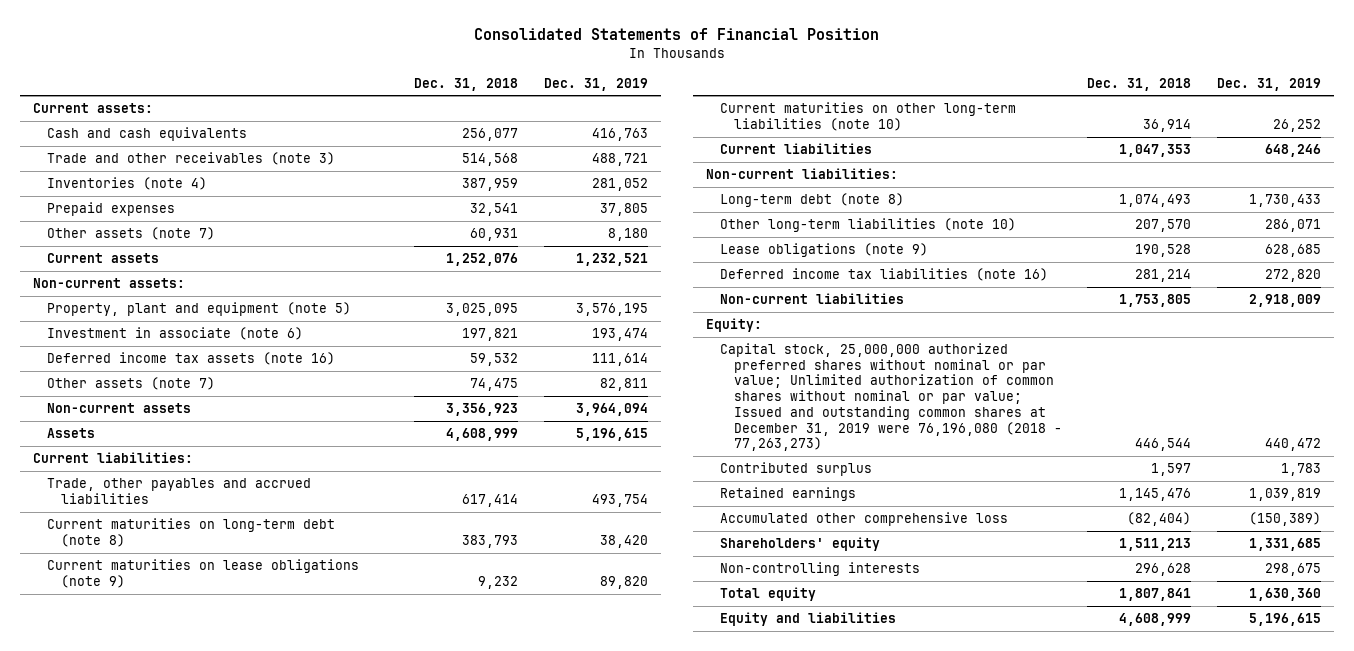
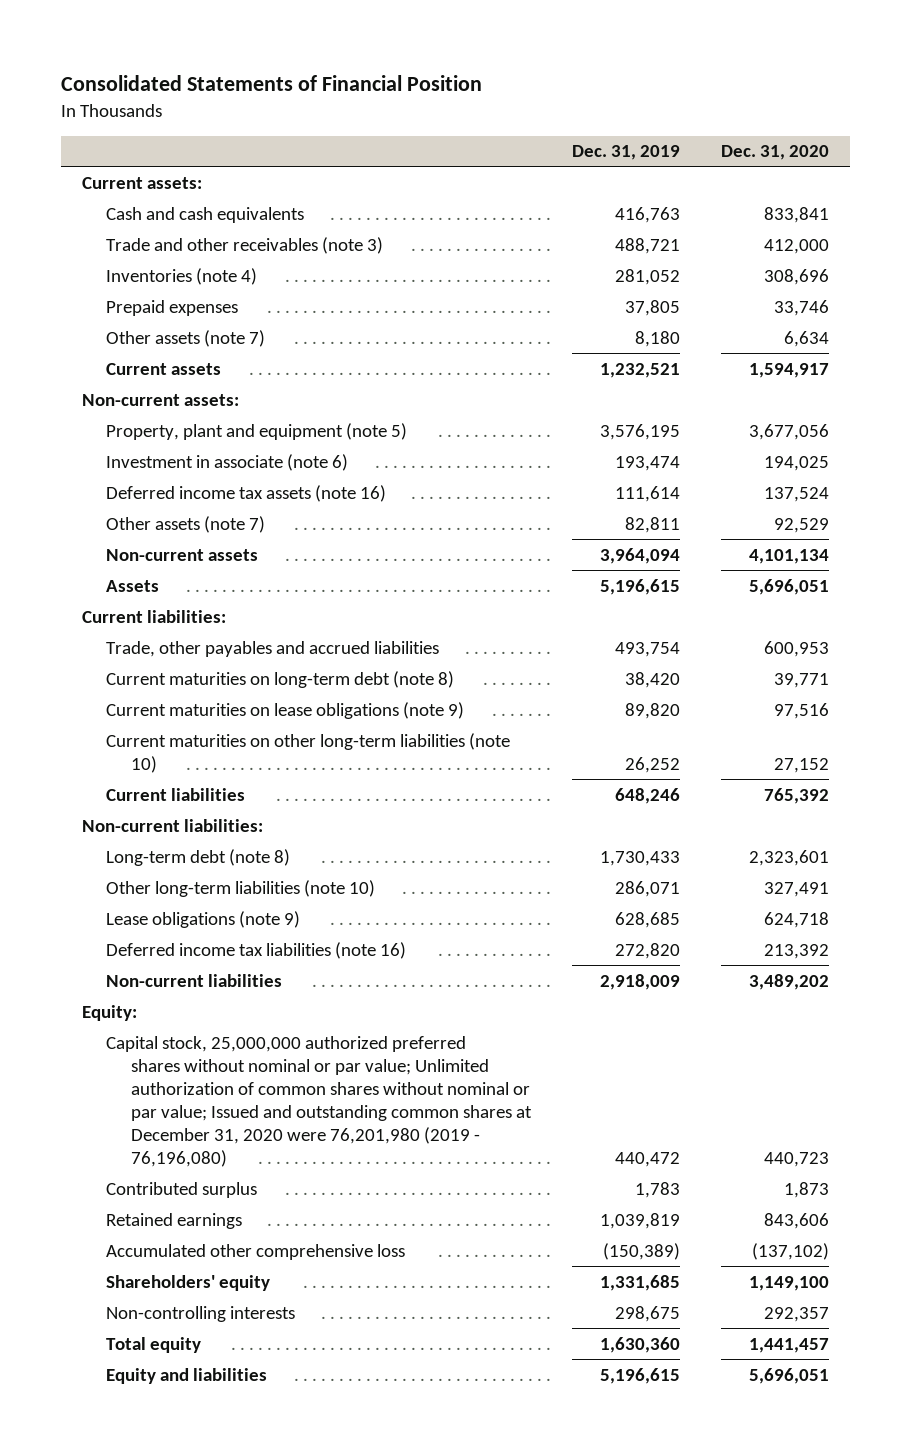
- | Dec. 31, 2018 | Dec. 31, 2019
+ | Dec. 31, 2019 | Dec. 31, 2020
- Capital stock, 25,000,000 authorized preferred shares without nominal or par value; Unlimited authorization of common shares without nominal or par value; Issued and outstanding common shares at December 31, 2019 were 76,196,080 (2018 - 77,263,273) | 446,544 | 440,472
+ Capital stock, 25,000,000 authorized preferred shares without nominal or par value; Unlimited authorization of common shares without nominal or par value; Issued and outstanding common shares at December 31, 2020 were 76,201,980 (2019 - 76,196,080) | 440,472 | 440,723

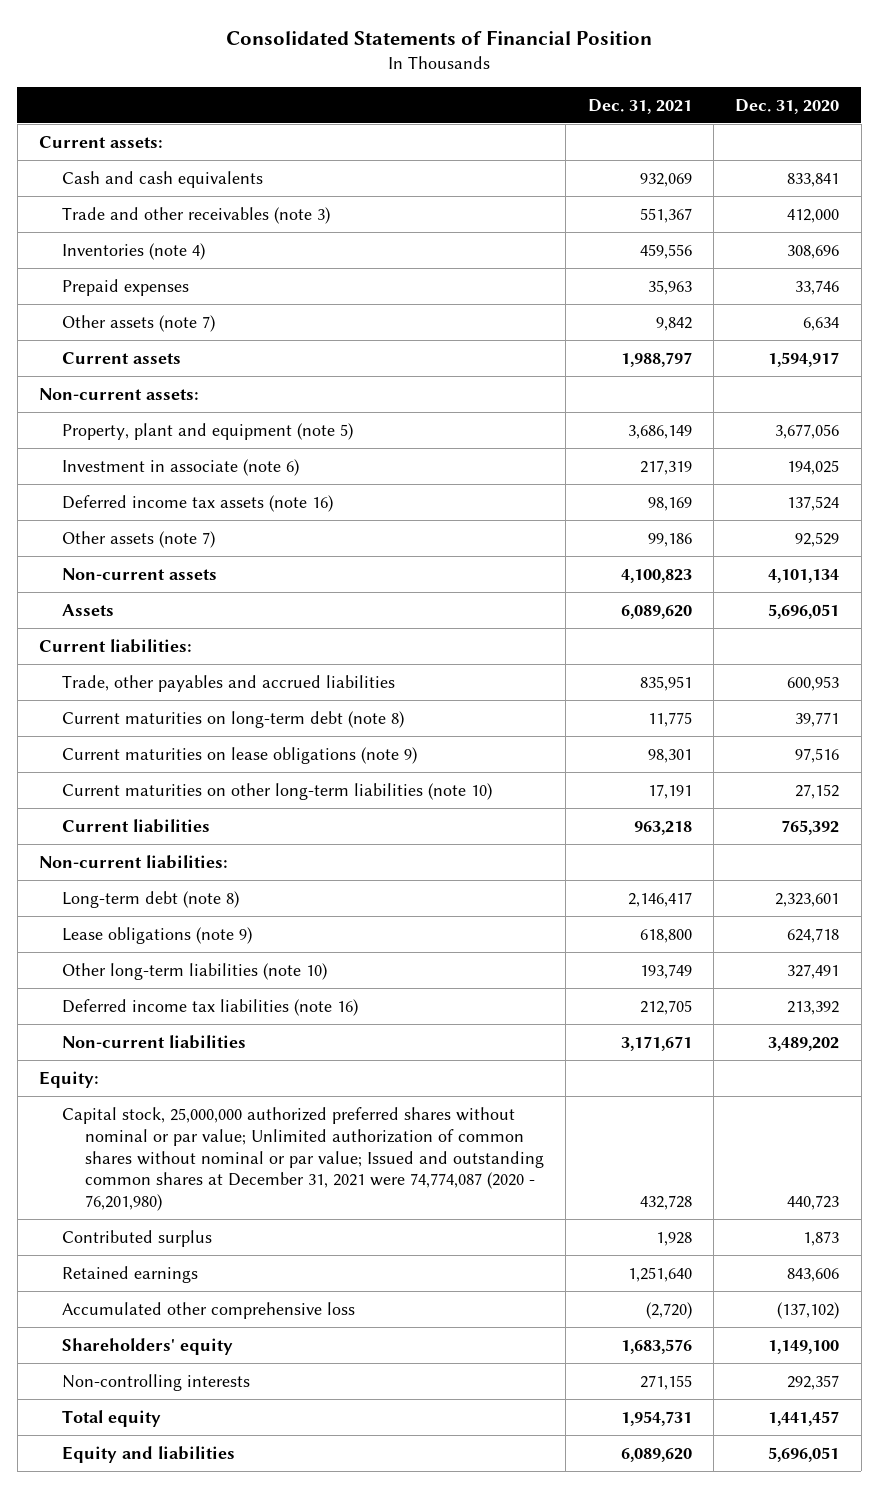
- | Dec. 31, 2019 | Dec. 31, 2020
+ | Dec. 31, 2021 | Dec. 31, 2020
moved down: Other long-term liabilities (note 10) | 193,749 | 327,491
- Capital stock, 25,000,000 authorized preferred shares without nominal or par value; Unlimited authorization of common shares without nominal or par value; Issued and outstanding common shares at December 31, 2020 were 76,201,980 (2019 - 76,196,080) | 440,472 | 440,723
+ Capital stock, 25,000,000 authorized preferred shares without nominal or par value; Unlimited authorization of common shares without nominal or par value; Issued and outstanding common shares at December 31, 2021 were 74,774,087 (2020 - 76,201,980) | 432,728 | 440,723

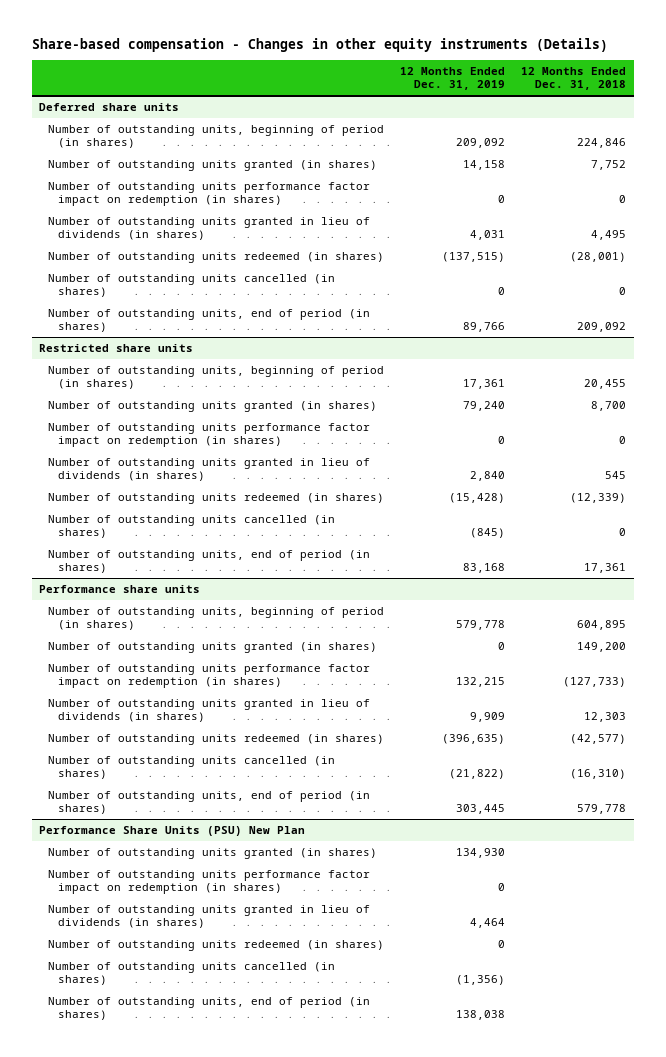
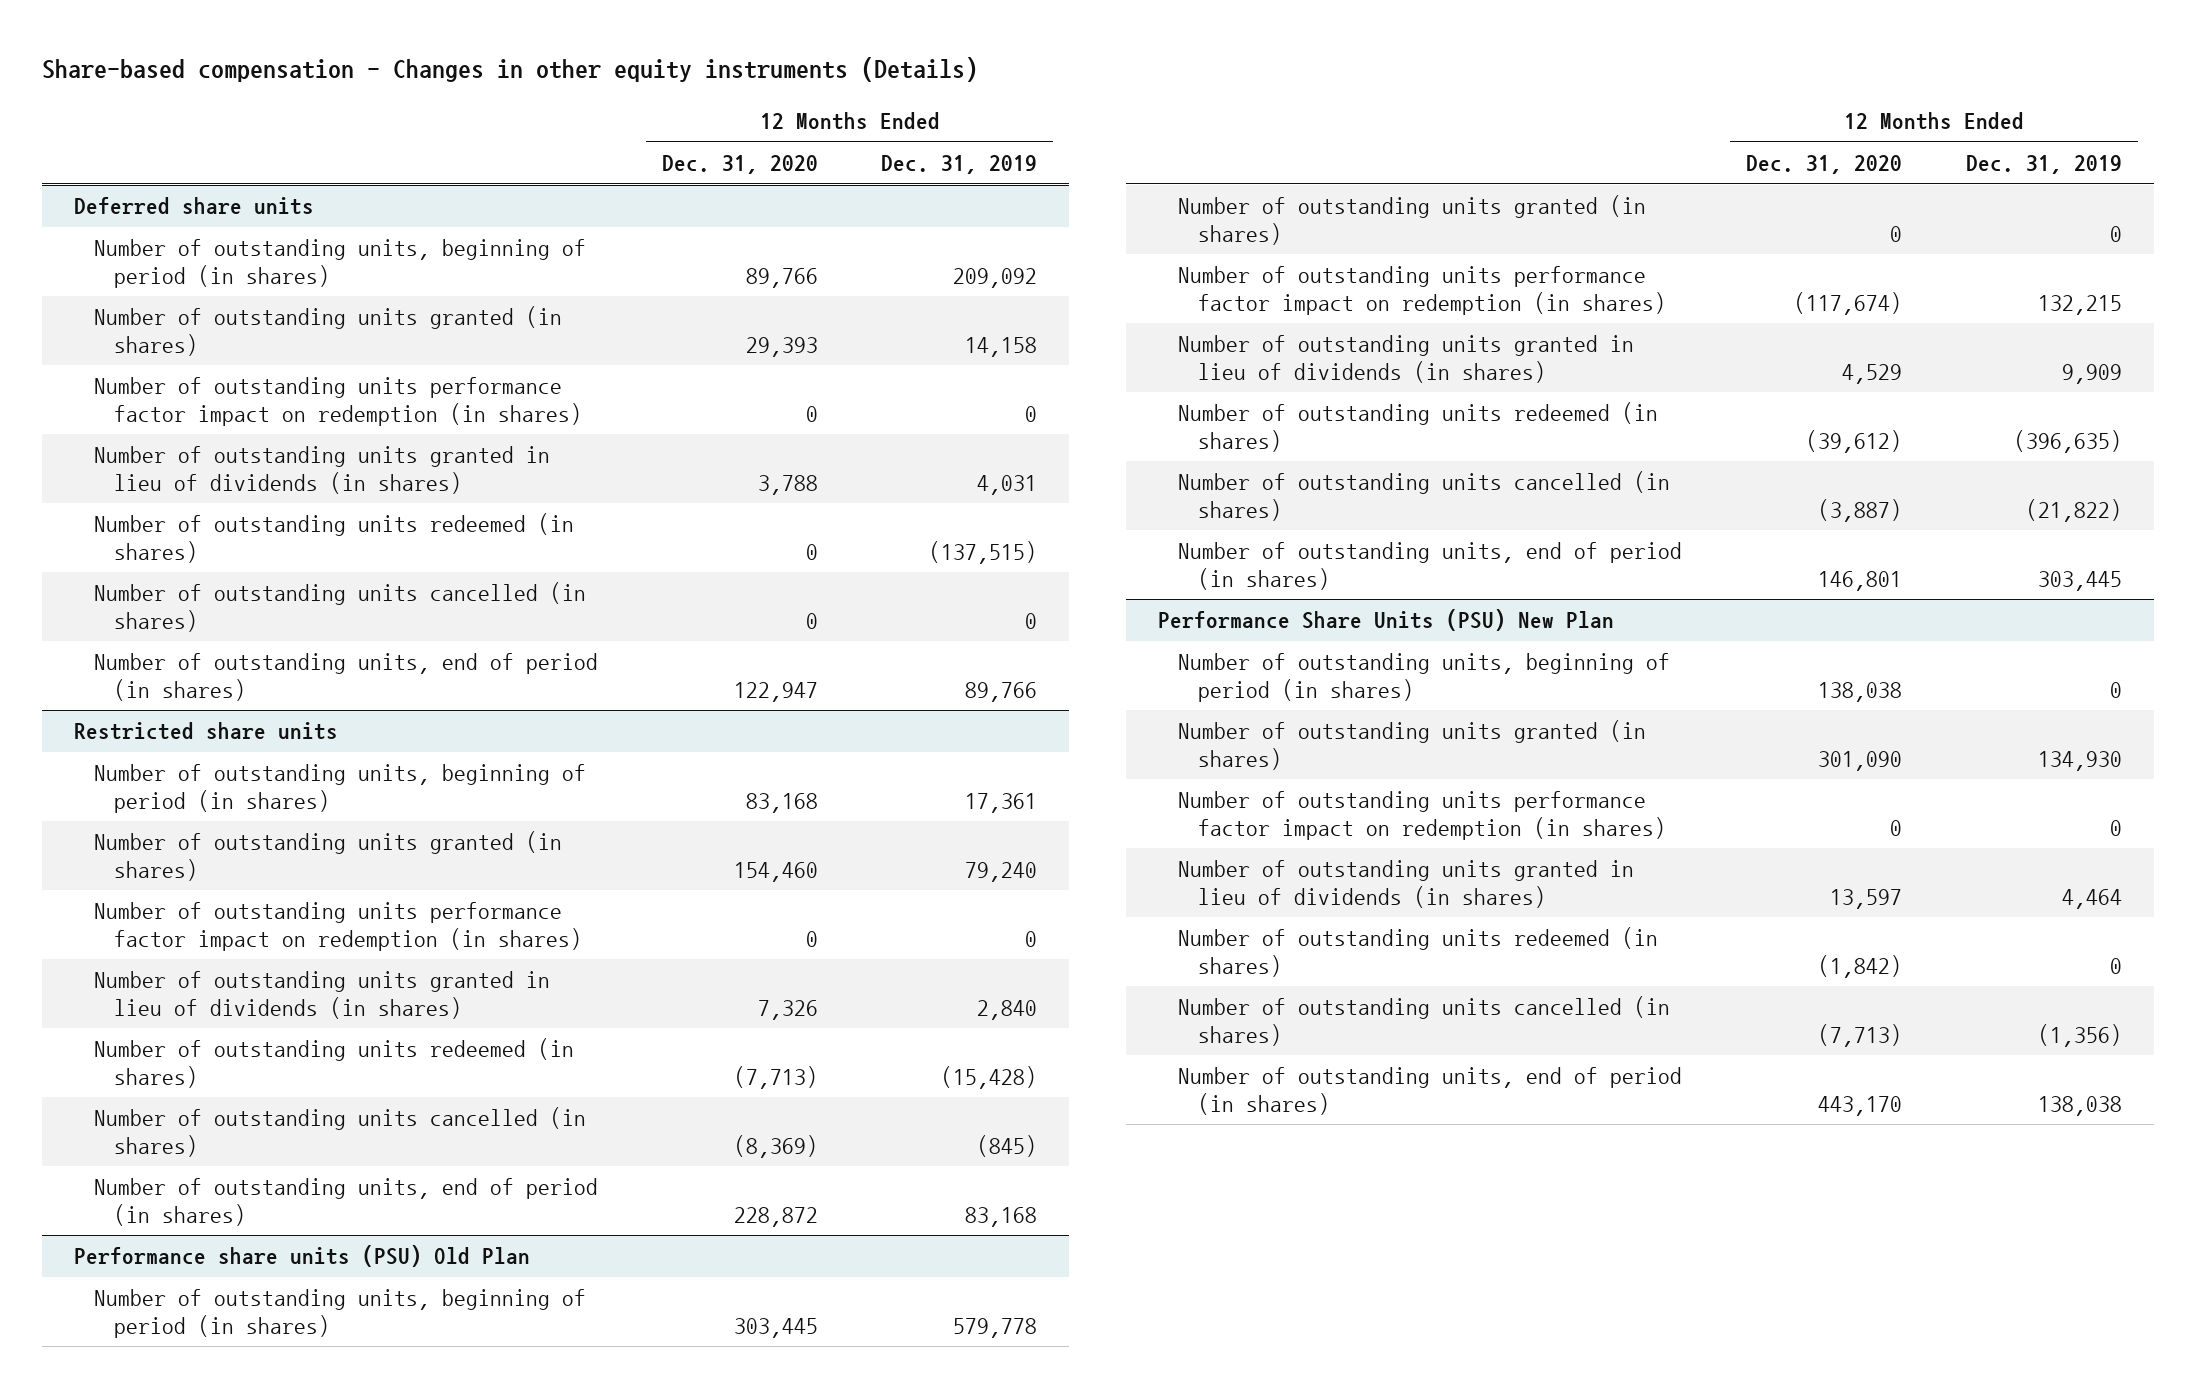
- | 12 Months Ended Dec. 31, 2019 | 12 Months Ended Dec. 31, 2018
+ | 12 Months Ended Dec. 31, 2020 | 12 Months Ended Dec. 31, 2019
- Performance share units
+ Performance share units (PSU) Old Plan
@ Performance Share Units (PSU) New Plan
+ Number of outstanding units, beginning of period (in shares) | 138,038 | 0

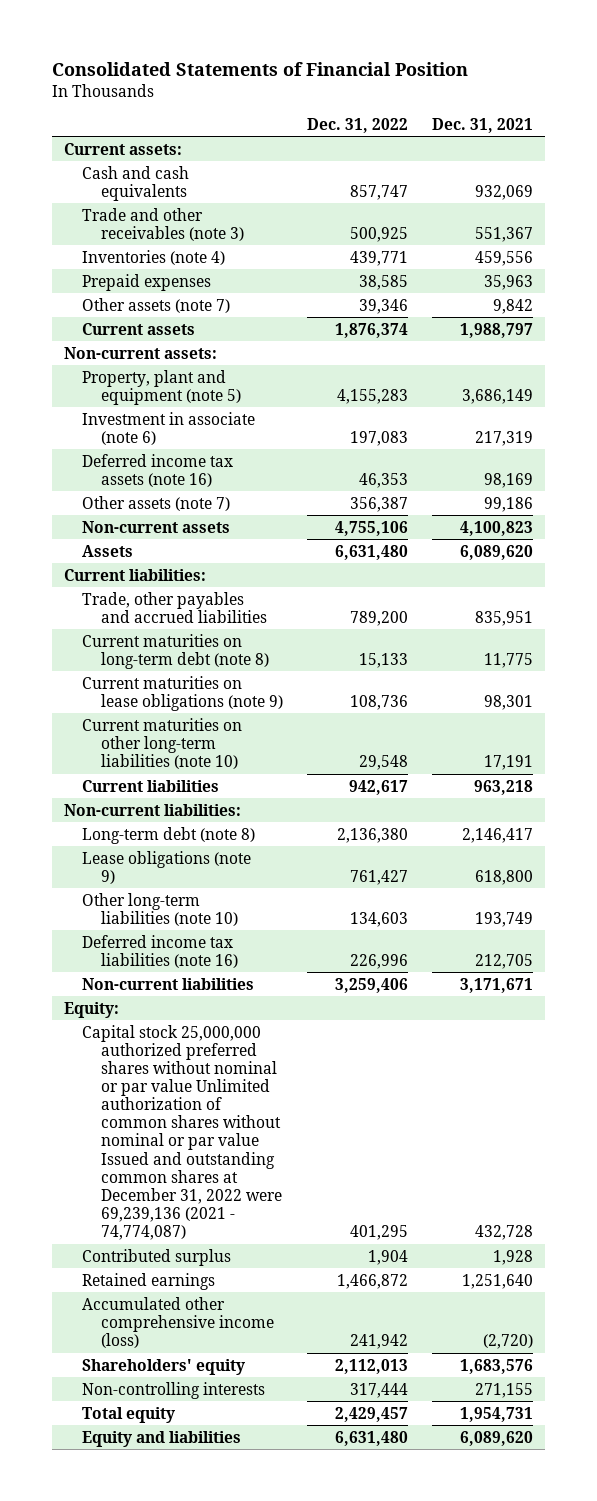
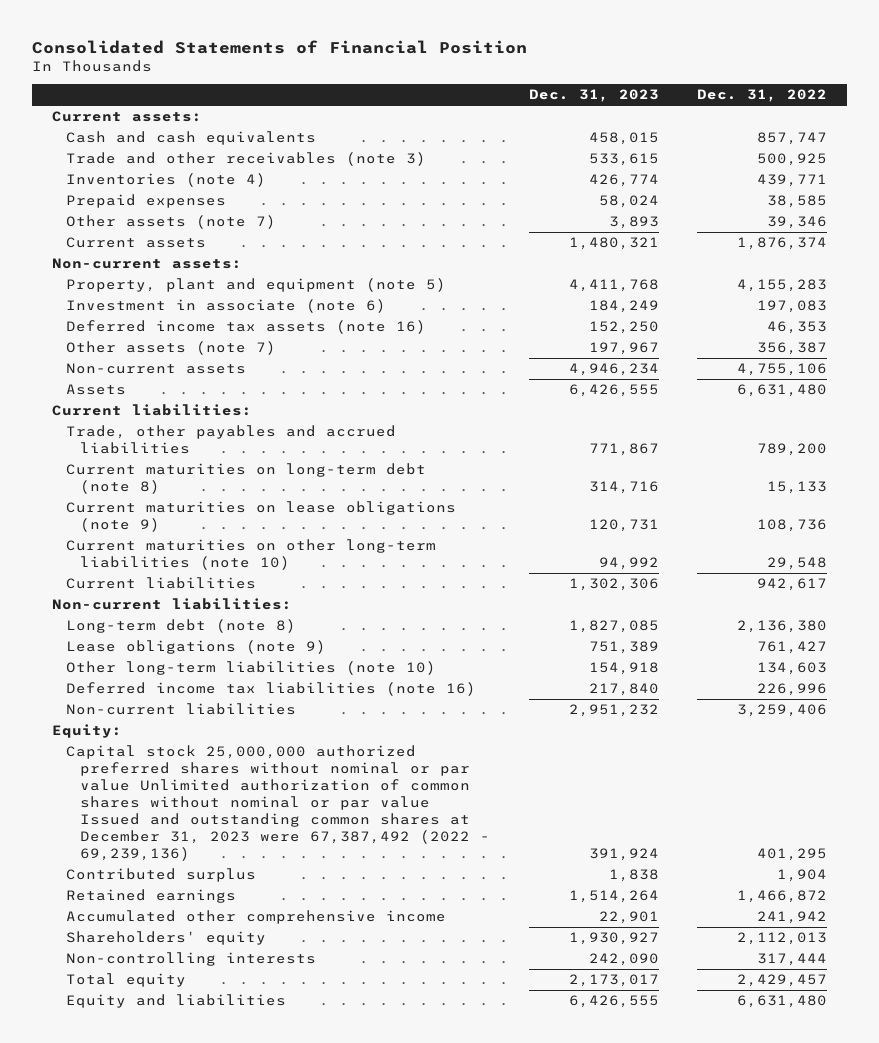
- | Dec. 31, 2022 | Dec. 31, 2021
+ | Dec. 31, 2023 | Dec. 31, 2022
- Capital stock 25,000,000 authorized preferred shares without nominal or par value Unlimited authorization of common shares without nominal or par value Issued and outstanding common shares at December 31, 2022 were 69,239,136 (2021 - 74,774,087) | 401,295 | 432,728
+ Capital stock 25,000,000 authorized preferred shares without nominal or par value Unlimited authorization of common shares without nominal or par value Issued and outstanding common shares at December 31, 2023 were 67,387,492 (2022 - 69,239,136) | 391,924 | 401,295
- Accumulated other comprehensive income (loss) | 241,942 | (2,720)
+ Accumulated other comprehensive income | 22,901 | 241,942

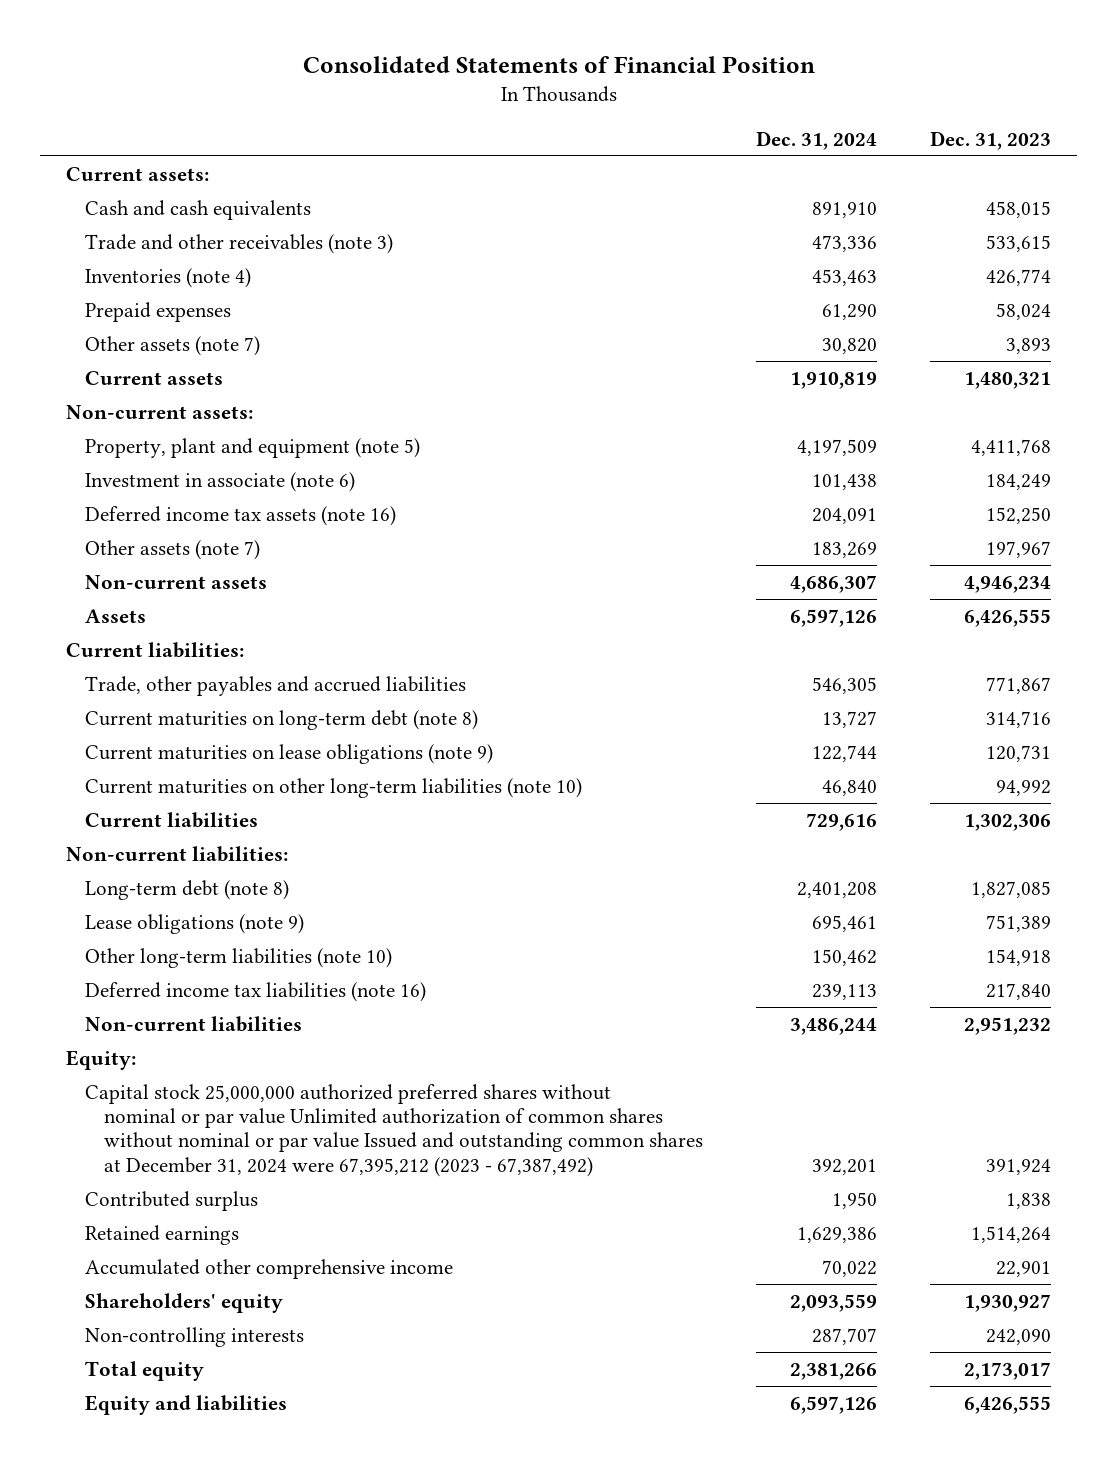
- | Dec. 31, 2023 | Dec. 31, 2022
+ | Dec. 31, 2024 | Dec. 31, 2023
- Capital stock 25,000,000 authorized preferred shares without nominal or par value Unlimited authorization of common shares without nominal or par value Issued and outstanding common shares at December 31, 2023 were 67,387,492 (2022 - 69,239,136) | 391,924 | 401,295
+ Capital stock 25,000,000 authorized preferred shares without nominal or par value Unlimited authorization of common shares without nominal or par value Issued and outstanding common shares at December 31, 2024 were 67,395,212 (2023 - 67,387,492) | 392,201 | 391,924

